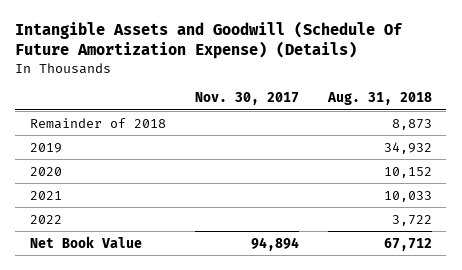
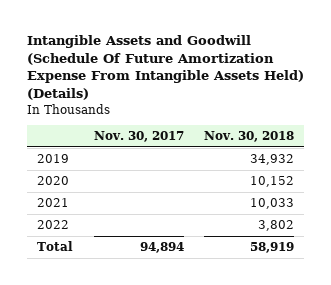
- Intangible Assets and Goodwill (Schedule Of Future Amortization Expense) (Details)
+ Intangible Assets and Goodwill (Schedule Of Future Amortization Expense From Intangible Assets Held) (Details)
- | Nov. 30, 2017 | Aug. 31, 2018
+ | Nov. 30, 2017 | Nov. 30, 2018
- Remainder of 2018 | | 8,873
- Net Book Value | 94,894 | 67,712
+ Total | 94,894 | 58,919

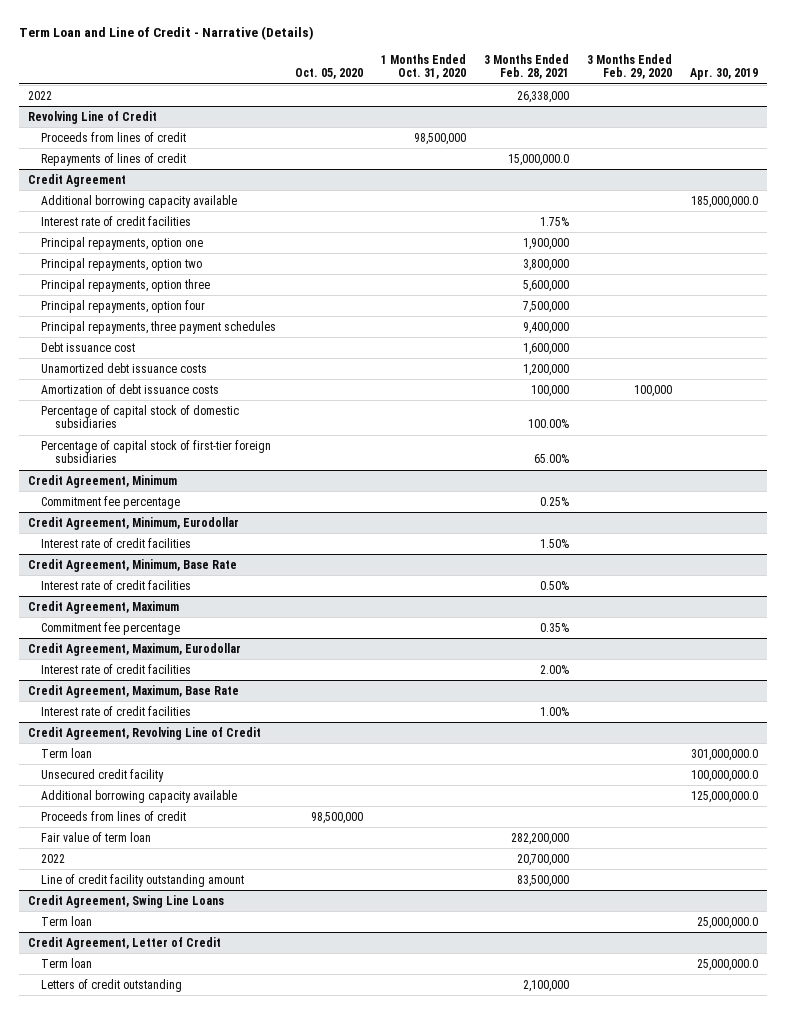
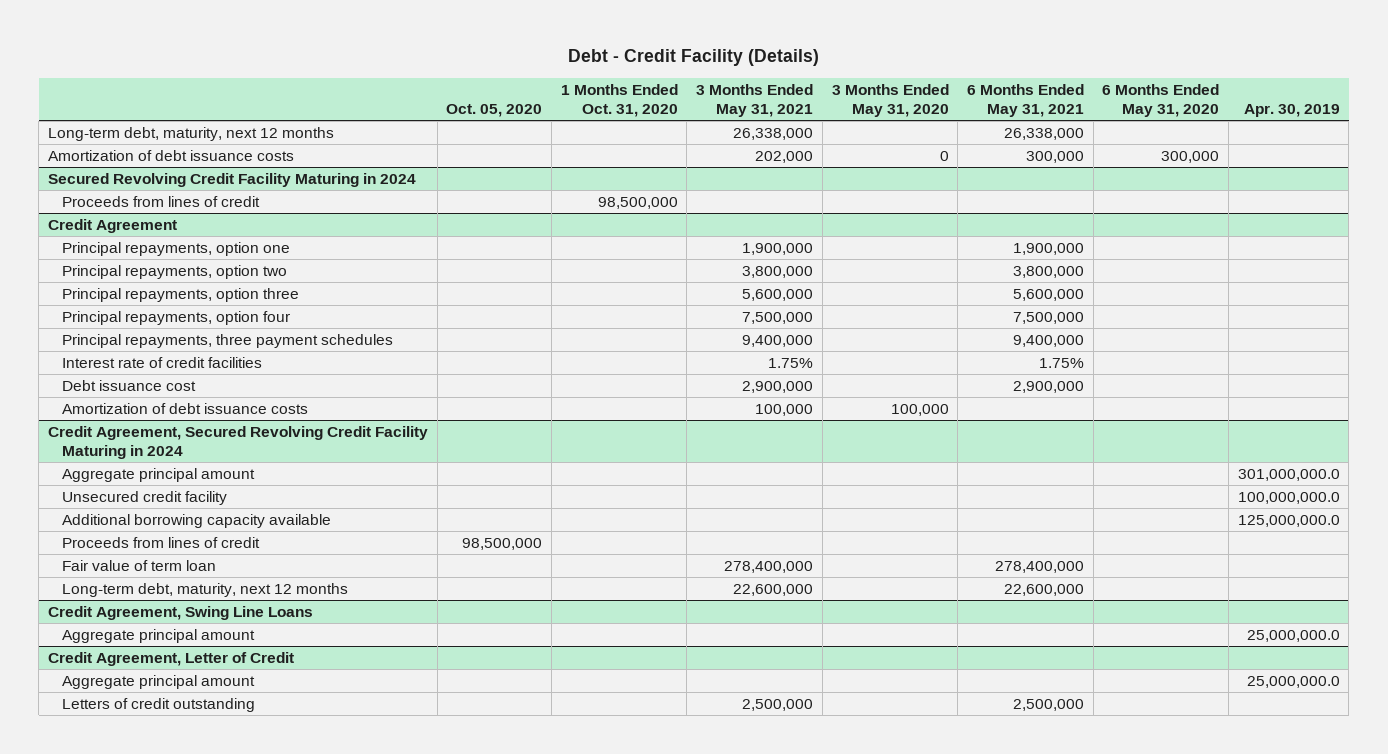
- Term Loan and Line of Credit - Narrative (Details)
+ Debt - Credit Facility (Details)
- | Oct. 05, 2020 | 1 Months Ended Oct. 31, 2020 | 3 Months Ended Feb. 28, 2021 | 3 Months Ended Feb. 29, 2020 | Apr. 30, 2019
+ | Oct. 05, 2020 | 1 Months Ended Oct. 31, 2020 | 3 Months Ended May 31, 2021 | 3 Months Ended May 31, 2020 | 6 Months Ended May 31, 2021 | 6 Months Ended May 31, 2020 | Apr. 30, 2019
- 2022 | | | 26,338,000 | |
- Revolving Line of Credit
+ Long-term debt, maturity, next 12 months | | | 26,338,000 | | 26,338,000 | |
+ Amortization of debt issuance costs | | | 202,000 | 0 | 300,000 | 300,000 |
+ Secured Revolving Credit Facility Maturing in 2024
- Repayments of lines of credit | | | 15,000,000.0 | |
@ Credit Agreement
- Additional borrowing capacity available | | | | | 185,000,000.0
moved down: Interest rate of credit facilities | | | 1.75% | | 1.75% | |
- Unamortized debt issuance costs | | | 1,200,000 | |
- Percentage of capital stock of domestic subsidiaries | | | 100.00% | |
- Percentage of capital stock of first-tier foreign subsidiaries | | | 65.00% | |
- Credit Agreement, Minimum
- Commitment fee percentage | | | 0.25% | |
- Credit Agreement, Minimum, Eurodollar
- Interest rate of credit facilities | | | 1.50% | |
- Credit Agreement, Minimum, Base Rate
- Interest rate of credit facilities | | | 0.50% | |
- Credit Agreement, Maximum
- Commitment fee percentage | | | 0.35% | |
- Credit Agreement, Maximum, Eurodollar
- Interest rate of credit facilities | | | 2.00% | |
- Credit Agreement, Maximum, Base Rate
- Interest rate of credit facilities | | | 1.00% | |
- Credit Agreement, Revolving Line of Credit
- Term loan | | | | | 301,000,000.0
+ Credit Agreement, Secured Revolving Credit Facility Maturing in 2024
+ Aggregate principal amount | | | | | | | 301,000,000.0
- 2022 | | | 20,700,000 | |
- Line of credit facility outstanding amount | | | 83,500,000 | |
+ Long-term debt, maturity, next 12 months | | | 22,600,000 | | 22,600,000 | |
@ Credit Agreement, Swing Line Loans
- Term loan | | | | | 25,000,000.0
+ Aggregate principal amount | | | | | | | 25,000,000.0
@ Credit Agreement, Letter of Credit
- Term loan | | | | | 25,000,000.0
+ Aggregate principal amount | | | | | | | 25,000,000.0

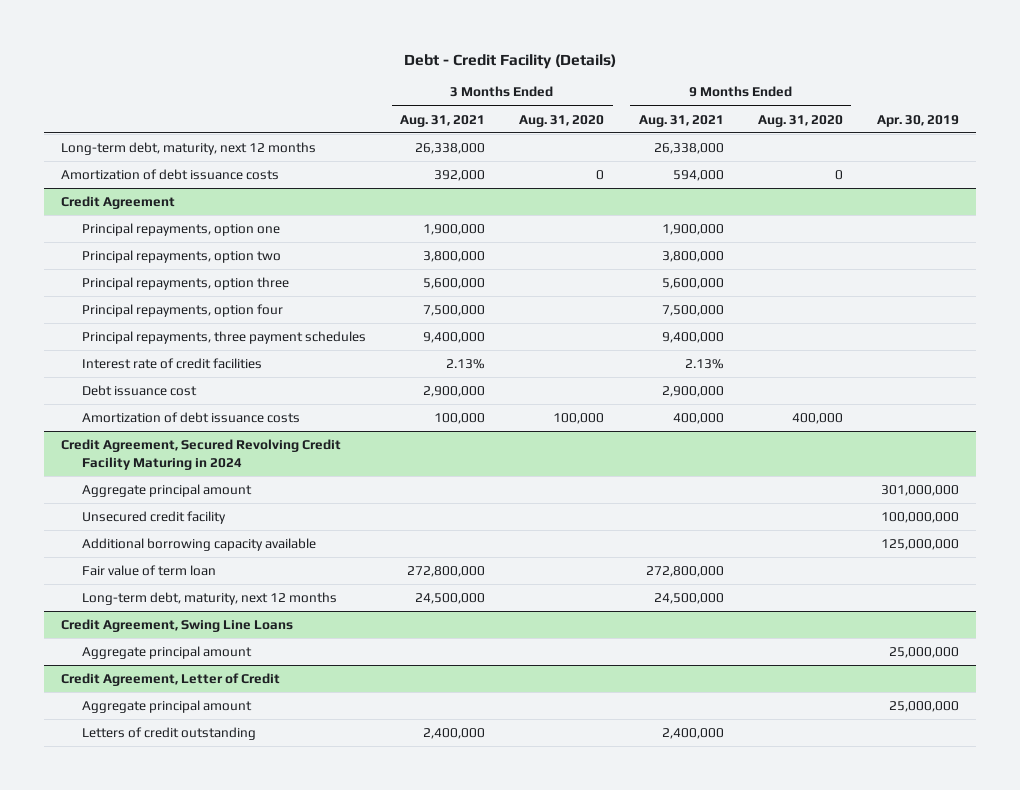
- | Oct. 05, 2020 | 1 Months Ended Oct. 31, 2020 | 3 Months Ended May 31, 2021 | 3 Months Ended May 31, 2020 | 6 Months Ended May 31, 2021 | 6 Months Ended May 31, 2020 | Apr. 30, 2019
+ | 3 Months Ended Aug. 31, 2021 | 3 Months Ended Aug. 31, 2020 | 9 Months Ended Aug. 31, 2021 | 9 Months Ended Aug. 31, 2020 | Apr. 30, 2019
- Secured Revolving Credit Facility Maturing in 2024
- Proceeds from lines of credit | | 98,500,000 | | | | |
@ Credit Agreement, Secured Revolving Credit Facility Maturing in 2024
- Aggregate principal amount | | | | | | | 301,000,000.0
- Unsecured credit facility | | | | | | | 100,000,000.0
- Additional borrowing capacity available | | | | | | | 125,000,000.0
- Proceeds from lines of credit | 98,500,000 | | | | | |
+ Aggregate principal amount | | | | | 301,000,000
+ Unsecured credit facility | | | | | 100,000,000
+ Additional borrowing capacity available | | | | | 125,000,000
@ Credit Agreement, Swing Line Loans
- Aggregate principal amount | | | | | | | 25,000,000.0
+ Aggregate principal amount | | | | | 25,000,000
@ Credit Agreement, Letter of Credit
- Aggregate principal amount | | | | | | | 25,000,000.0
+ Aggregate principal amount | | | | | 25,000,000

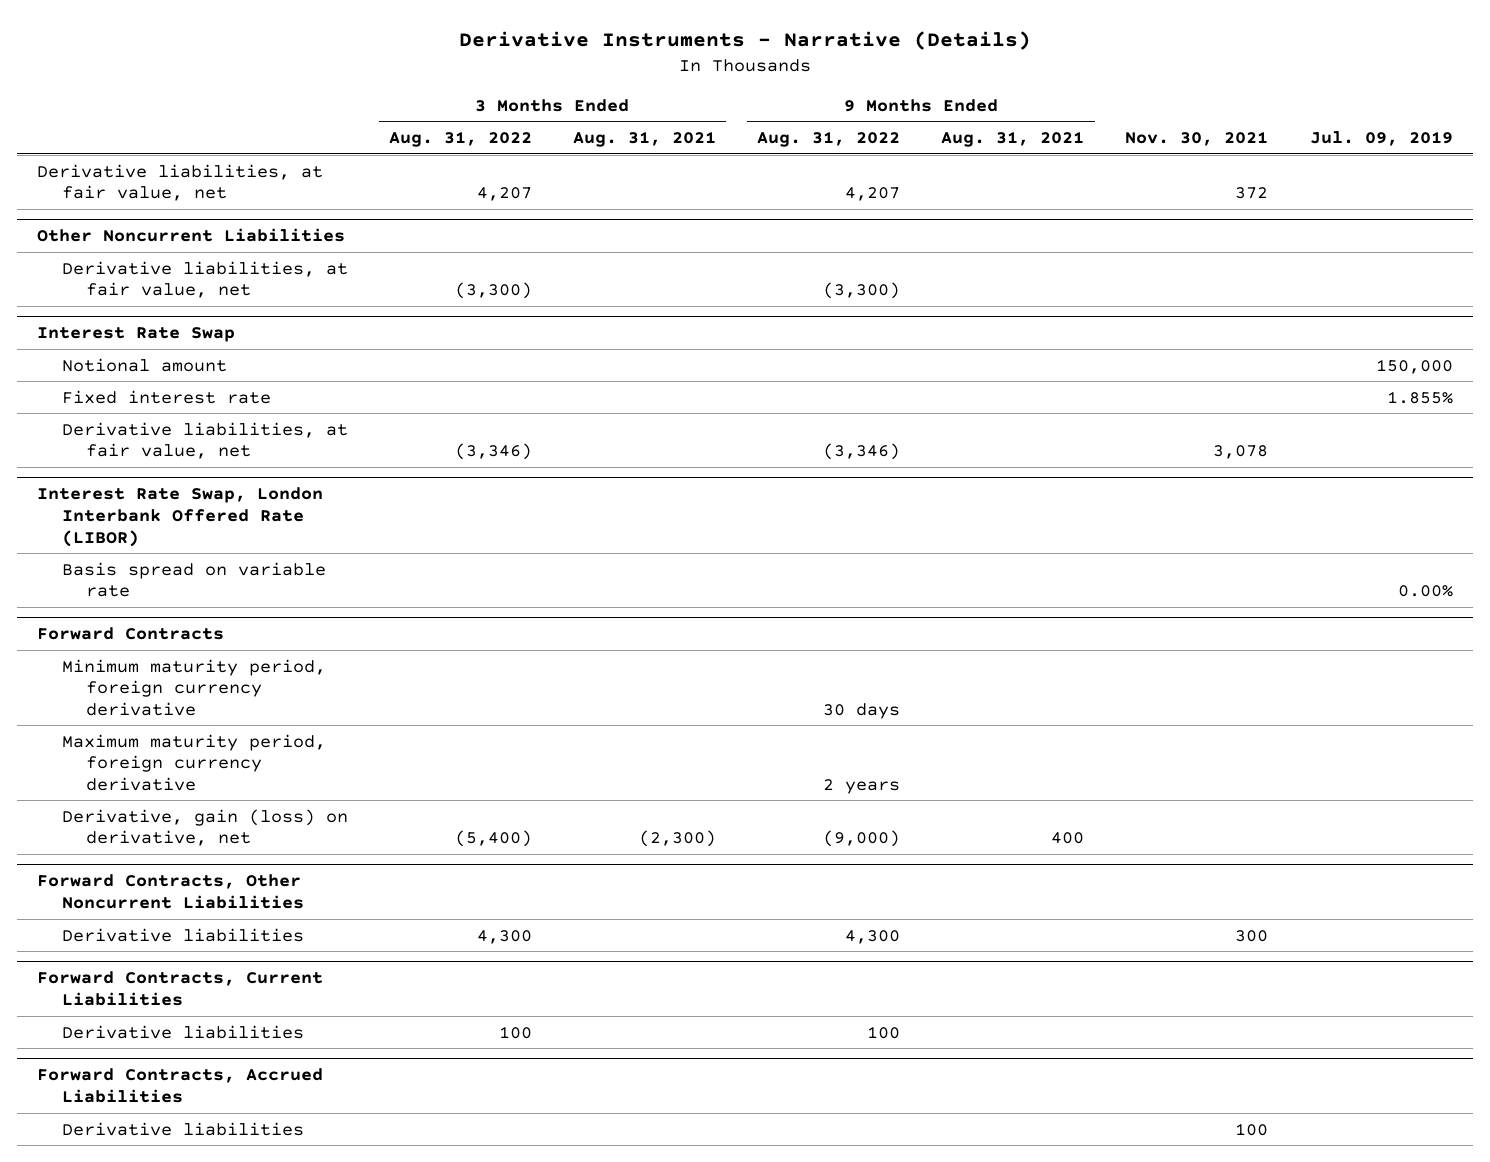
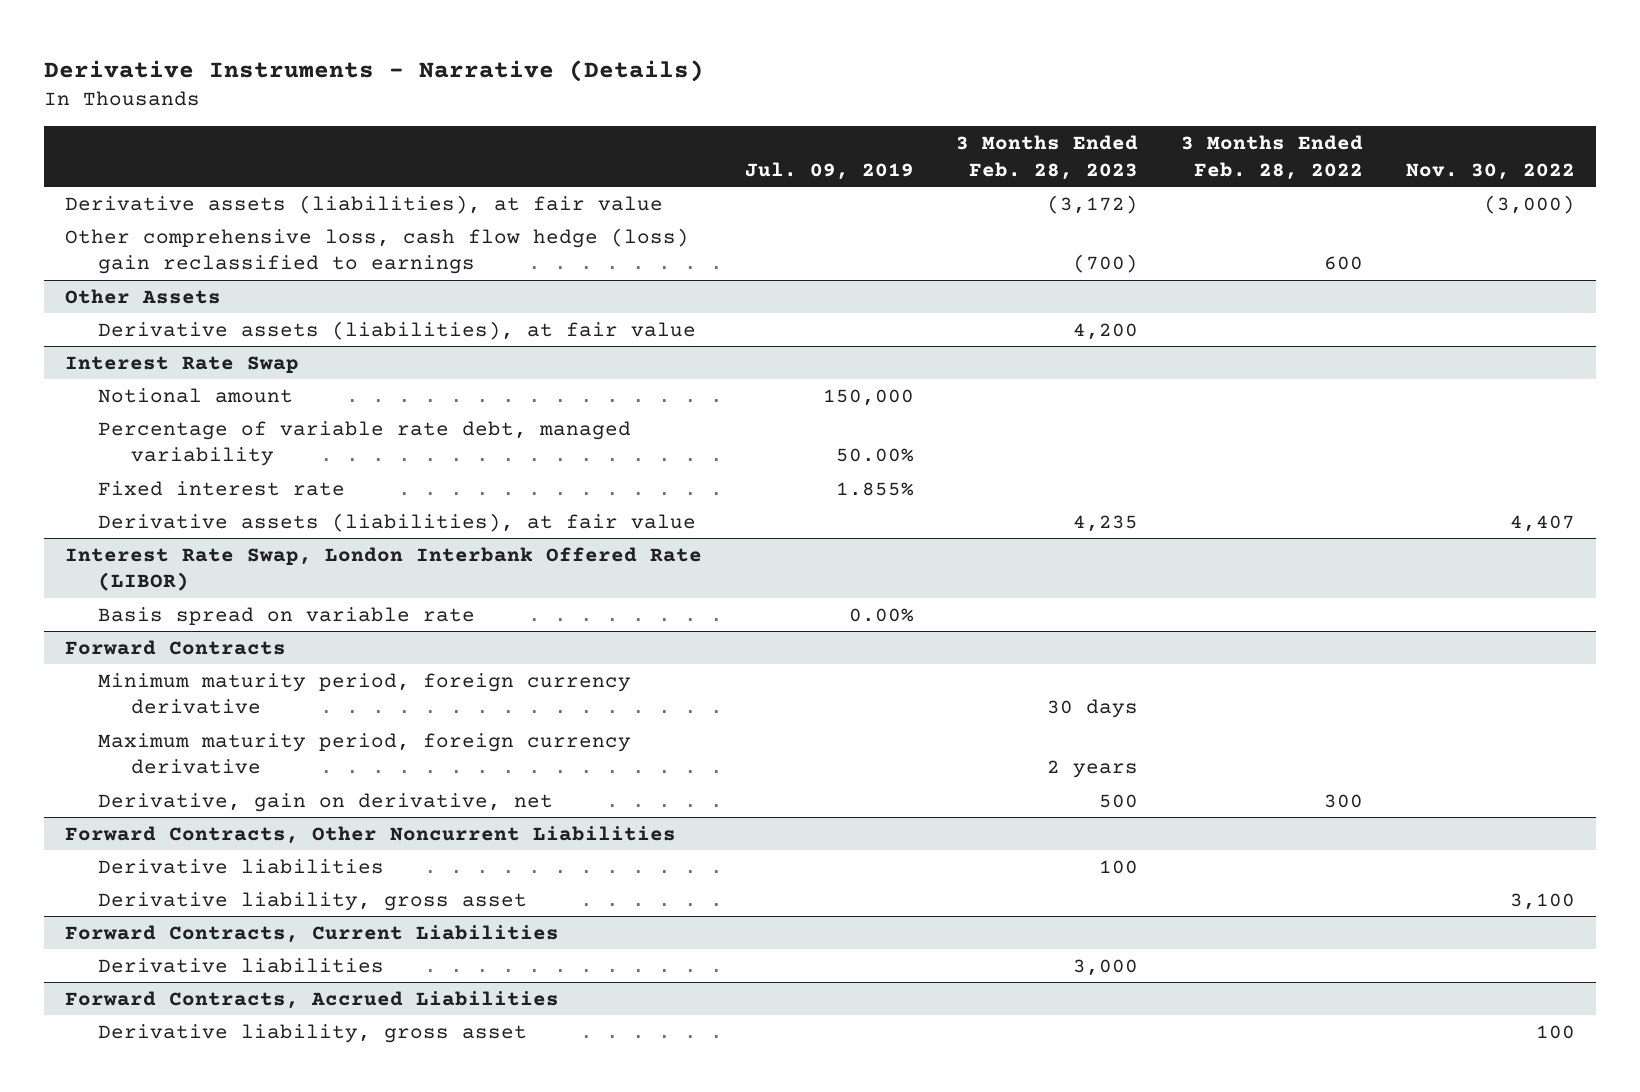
- | 3 Months Ended Aug. 31, 2022 | 3 Months Ended Aug. 31, 2021 | 9 Months Ended Aug. 31, 2022 | 9 Months Ended Aug. 31, 2021 | Nov. 30, 2021 | Jul. 09, 2019
+ | Jul. 09, 2019 | 3 Months Ended Feb. 28, 2023 | 3 Months Ended Feb. 28, 2022 | Nov. 30, 2022
- Derivative liabilities, at fair value, net | 4,207 | | 4,207 | | 372 |
- Other Noncurrent Liabilities
- Derivative liabilities, at fair value, net | (3,300) | | (3,300) | | |
+ Derivative assets (liabilities), at fair value | | (3,172) | | (3,000)
+ Other comprehensive loss, cash flow hedge (loss) gain reclassified to earnings | | (700) | 600 |
+ Other Assets
+ Derivative assets (liabilities), at fair value | | 4,200 | |
@ Interest Rate Swap
+ Percentage of variable rate debt, managed variability | 50.00% | | |
- Derivative liabilities, at fair value, net | (3,346) | | (3,346) | | 3,078 |
+ Derivative assets (liabilities), at fair value | | 4,235 | | 4,407
@ Forward Contracts
- Derivative, gain (loss) on derivative, net | (5,400) | (2,300) | (9,000) | 400 | |
+ Derivative, gain on derivative, net | | 500 | 300 |
@ Forward Contracts, Other Noncurrent Liabilities
+ Derivative liability, gross asset | | | | 3,100
@ Forward Contracts, Accrued Liabilities
- Derivative liabilities | | | | | 100 |
+ Derivative liability, gross asset | | | | 100

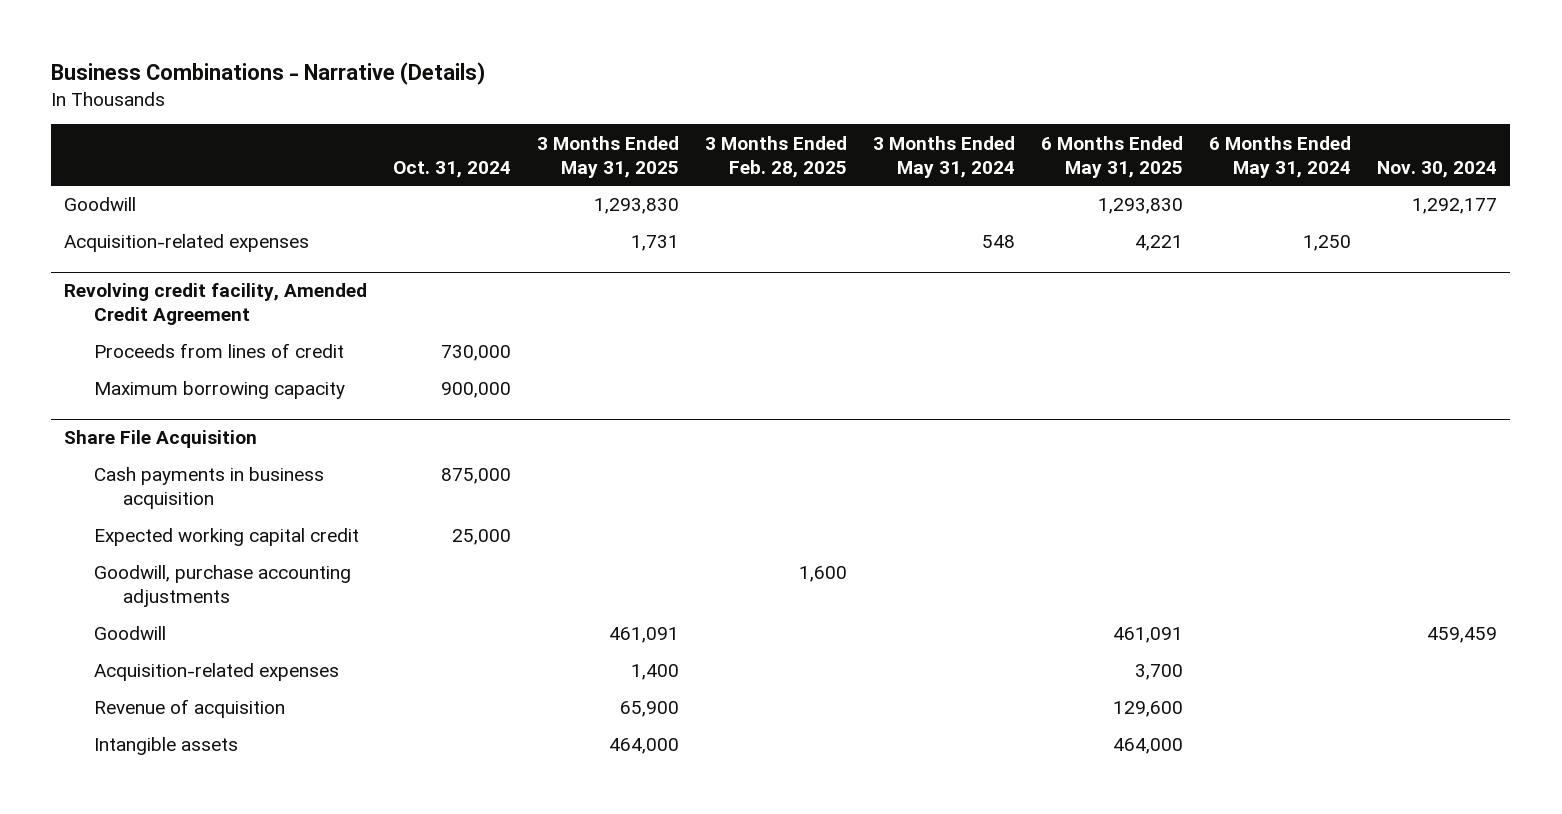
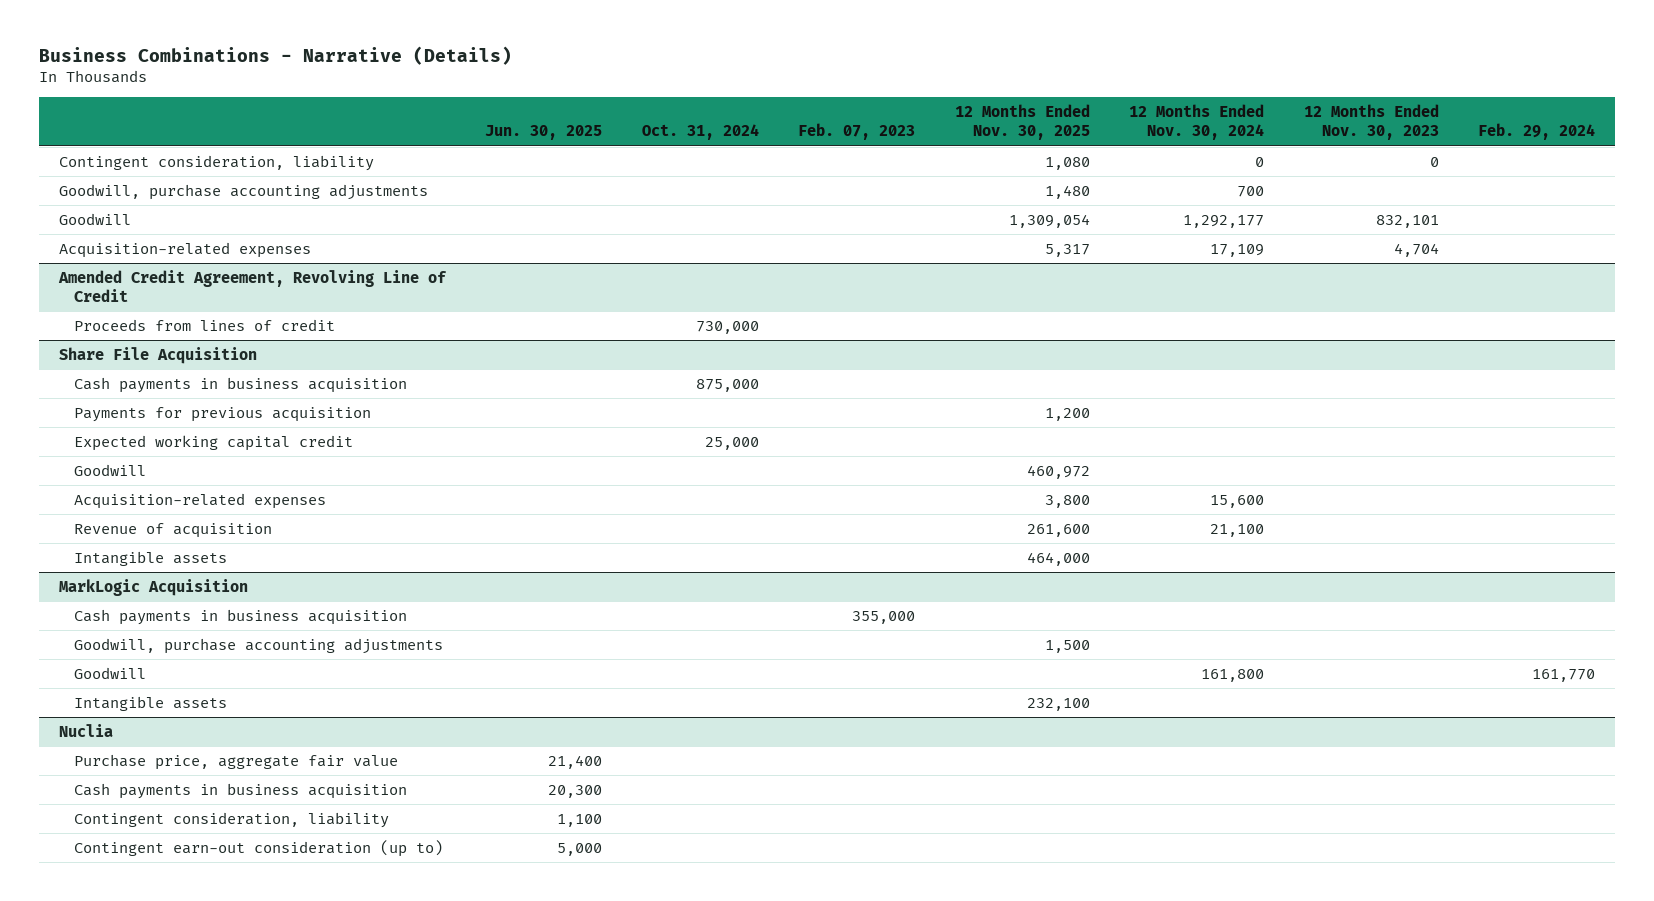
- | Oct. 31, 2024 | 3 Months Ended May 31, 2025 | 3 Months Ended Feb. 28, 2025 | 3 Months Ended May 31, 2024 | 6 Months Ended May 31, 2025 | 6 Months Ended May 31, 2024 | Nov. 30, 2024
+ | Jun. 30, 2025 | Oct. 31, 2024 | Feb. 07, 2023 | 12 Months Ended Nov. 30, 2025 | 12 Months Ended Nov. 30, 2024 | 12 Months Ended Nov. 30, 2023 | Feb. 29, 2024
+ Contingent consideration, liability | | | | 1,080 | 0 | 0 |
+ Goodwill, purchase accounting adjustments | | | | 1,480 | 700 | |
- Revolving credit facility, Amended Credit Agreement
+ Amended Credit Agreement, Revolving Line of Credit
- Maximum borrowing capacity | 900,000 | | | | | |
@ Share File Acquisition
+ Payments for previous acquisition | | | | 1,200 | | |
- Goodwill, purchase accounting adjustments | | | 1,600 | | | |
+ MarkLogic Acquisition
+ Cash payments in business acquisition | | | 355,000 | | | |
+ Goodwill, purchase accounting adjustments | | | | 1,500 | | |
+ Goodwill | | | | | 161,800 | | 161,770
+ Intangible assets | | | | 232,100 | | |
+ Nuclia
+ Purchase price, aggregate fair value | 21,400 | | | | | |
+ Cash payments in business acquisition | 20,300 | | | | | |
+ Contingent consideration, liability | 1,100 | | | | | |
+ Contingent earn-out consideration (up to) | 5,000 | | | | | |

